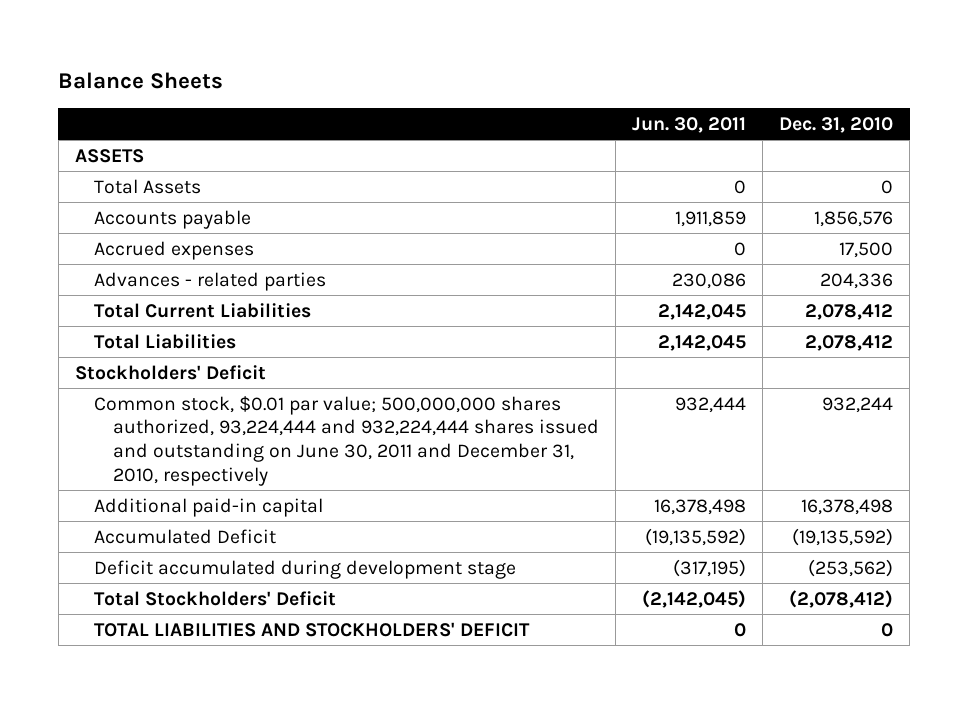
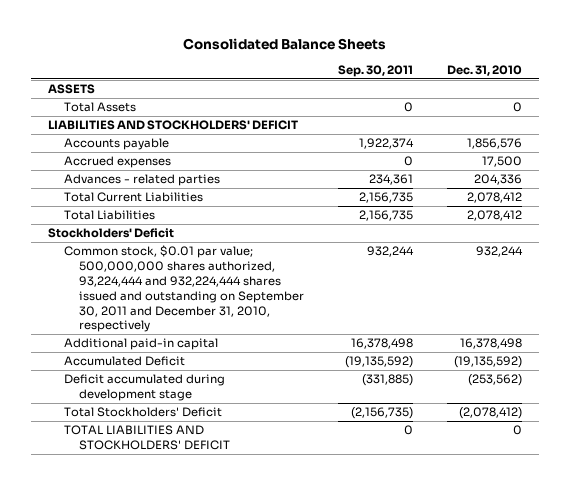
- Balance Sheets
+ Consolidated Balance Sheets
- | Jun. 30, 2011 | Dec. 31, 2010
+ | Sep. 30, 2011 | Dec. 31, 2010
+ LIABILITIES AND STOCKHOLDERS' DEFICIT
- Common stock, $0.01 par value; 500,000,000 shares authorized, 93,224,444 and 932,224,444 shares issued and outstanding on June 30, 2011 and December 31, 2010, respectively | 932,444 | 932,244
+ Common stock, $0.01 par value; 500,000,000 shares authorized, 93,224,444 and 932,224,444 shares issued and outstanding on September 30, 2011 and December 31, 2010, respectively | 932,244 | 932,244

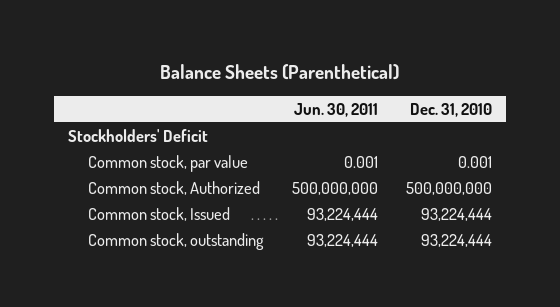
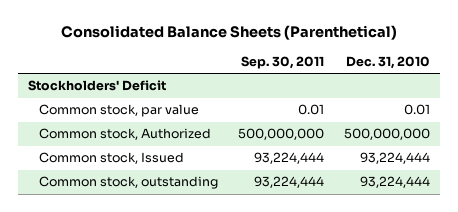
- Balance Sheets (Parenthetical)
+ Consolidated Balance Sheets (Parenthetical)
- | Jun. 30, 2011 | Dec. 31, 2010
+ | Sep. 30, 2011 | Dec. 31, 2010
- Common stock, par value | 0.001 | 0.001
+ Common stock, par value | 0.01 | 0.01

